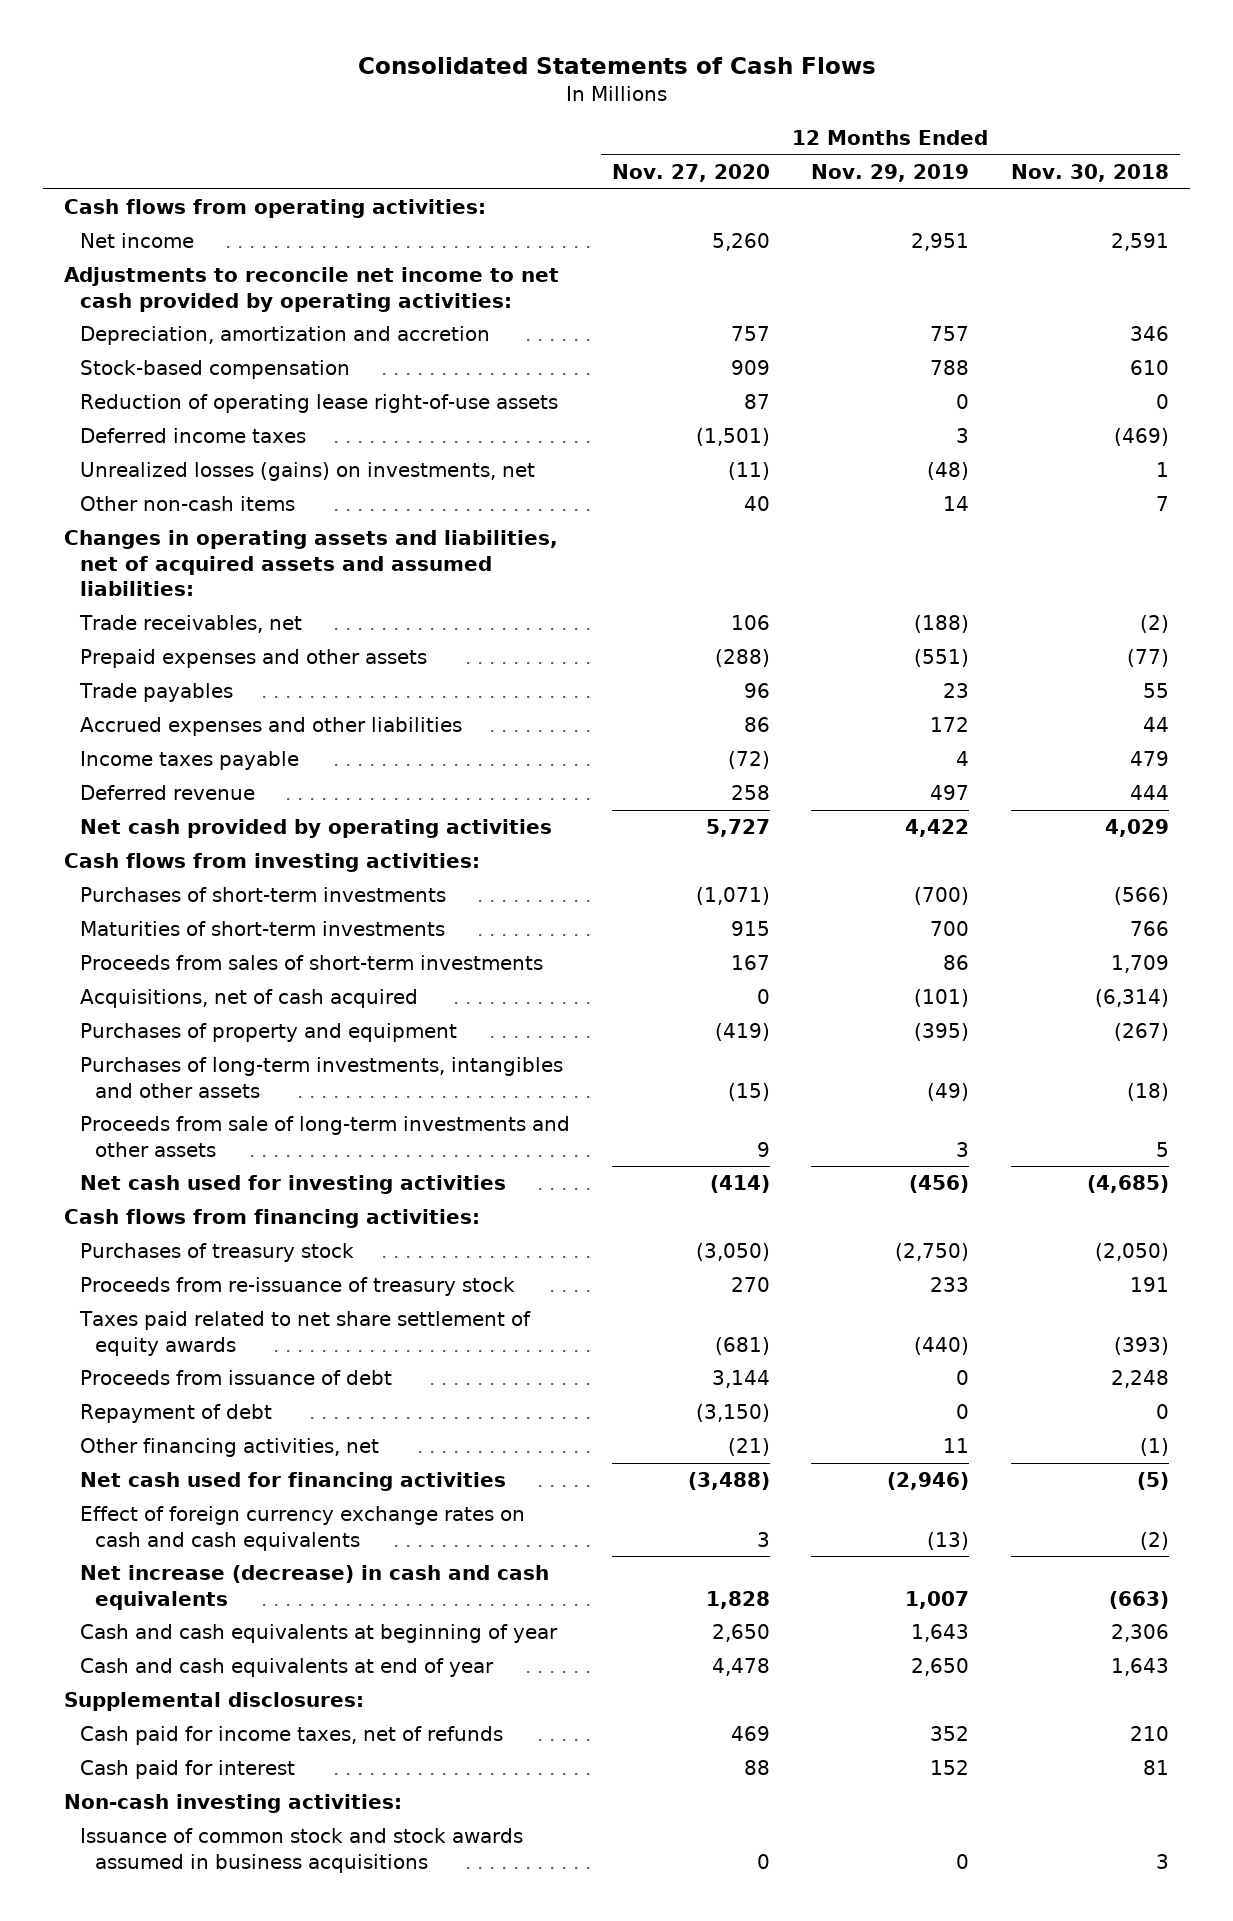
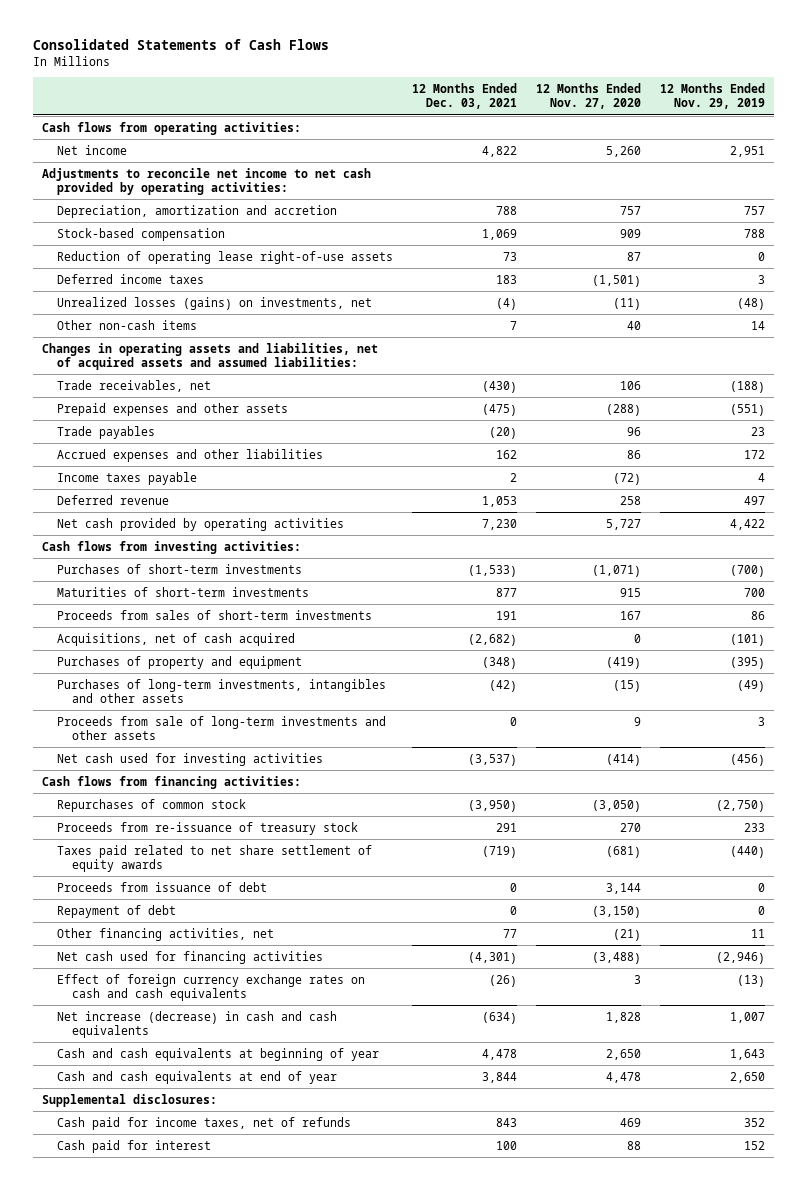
- | 12 Months Ended Nov. 27, 2020 | 12 Months Ended Nov. 29, 2019 | 12 Months Ended Nov. 30, 2018
+ | 12 Months Ended Dec. 03, 2021 | 12 Months Ended Nov. 27, 2020 | 12 Months Ended Nov. 29, 2019
- Purchases of treasury stock | (3,050) | (2,750) | (2,050)
+ Repurchases of common stock | (3,950) | (3,050) | (2,750)
- Non-cash investing activities:
- Issuance of common stock and stock awards assumed in business acquisitions | 0 | 0 | 3

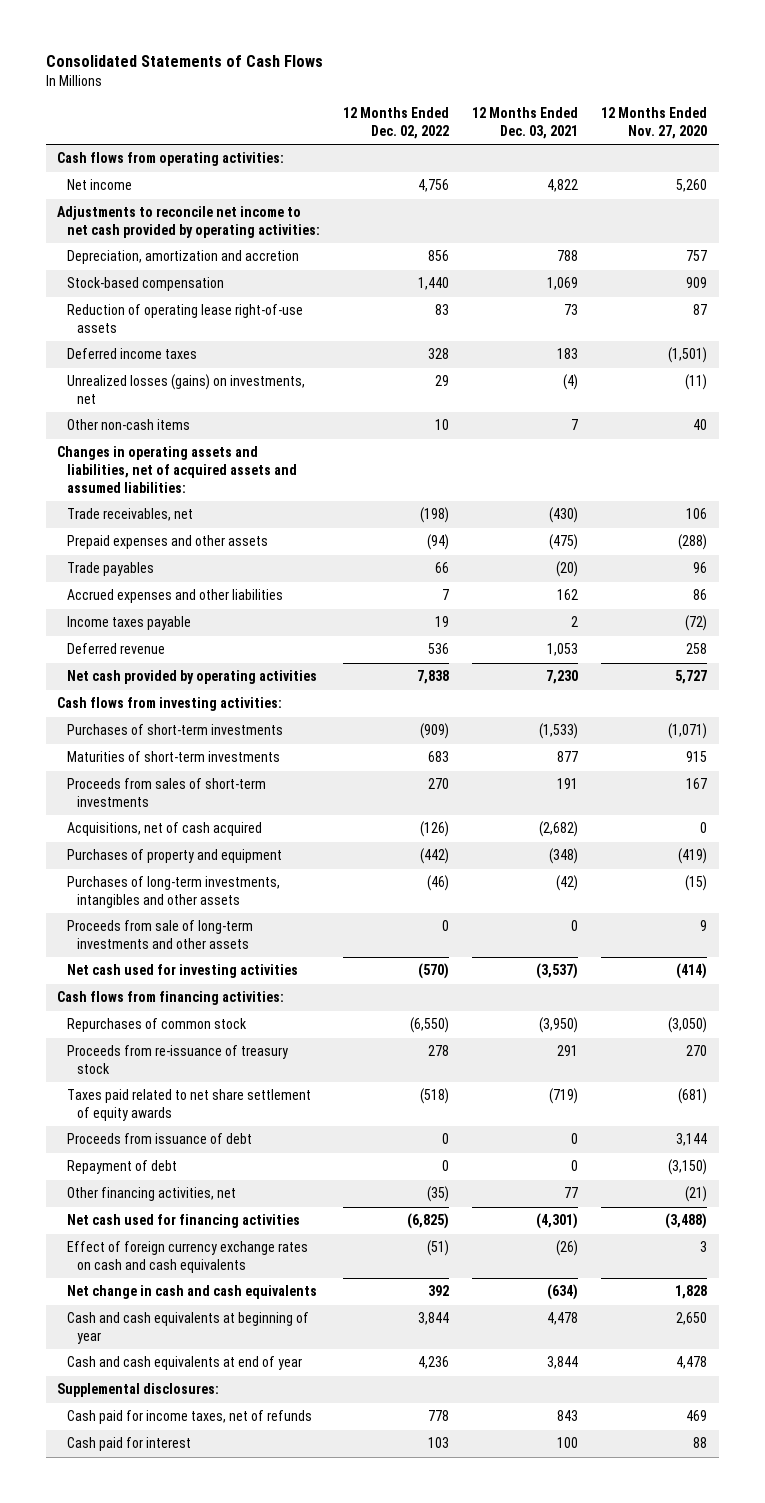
- | 12 Months Ended Dec. 03, 2021 | 12 Months Ended Nov. 27, 2020 | 12 Months Ended Nov. 29, 2019
+ | 12 Months Ended Dec. 02, 2022 | 12 Months Ended Dec. 03, 2021 | 12 Months Ended Nov. 27, 2020
- Net increase (decrease) in cash and cash equivalents | (634) | 1,828 | 1,007
+ Net change in cash and cash equivalents | 392 | (634) | 1,828

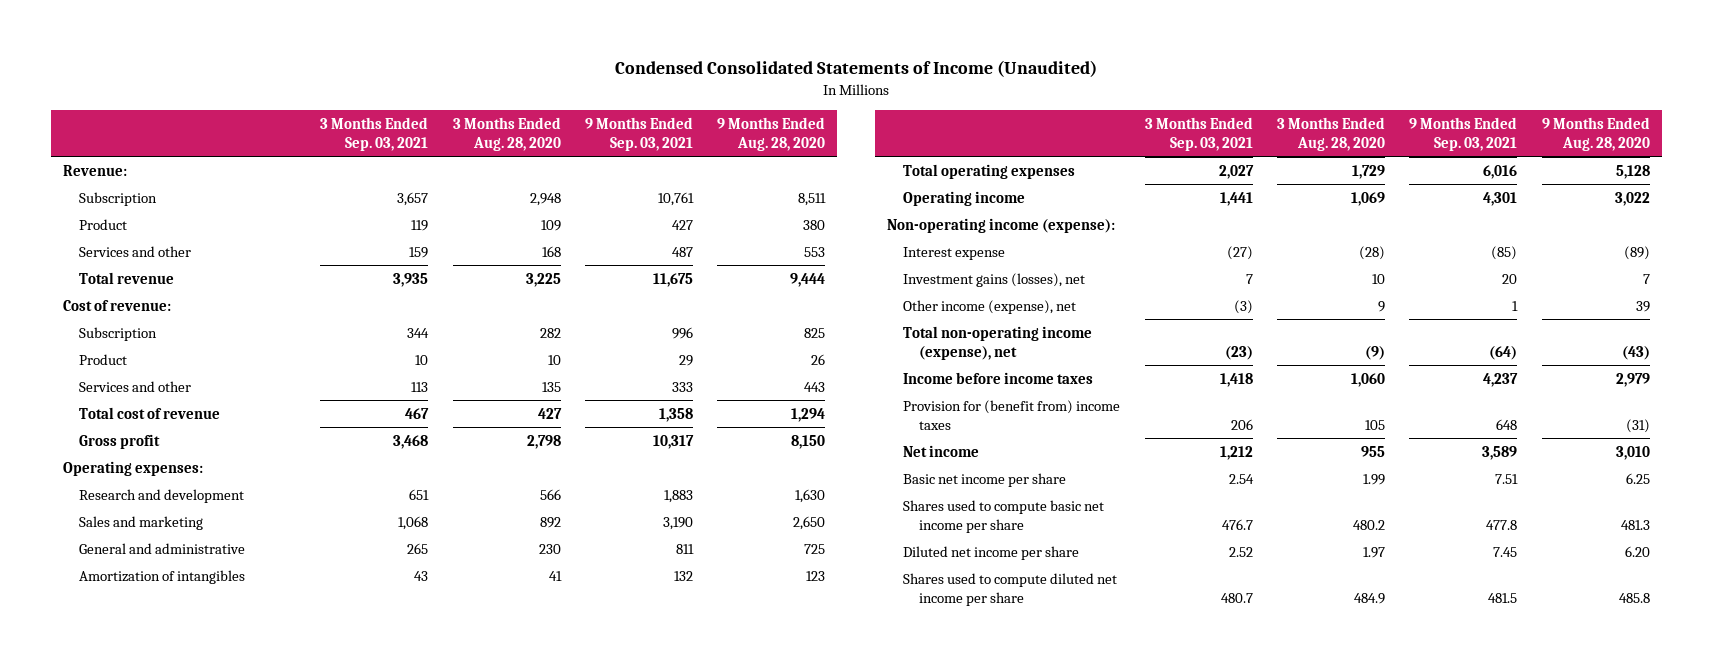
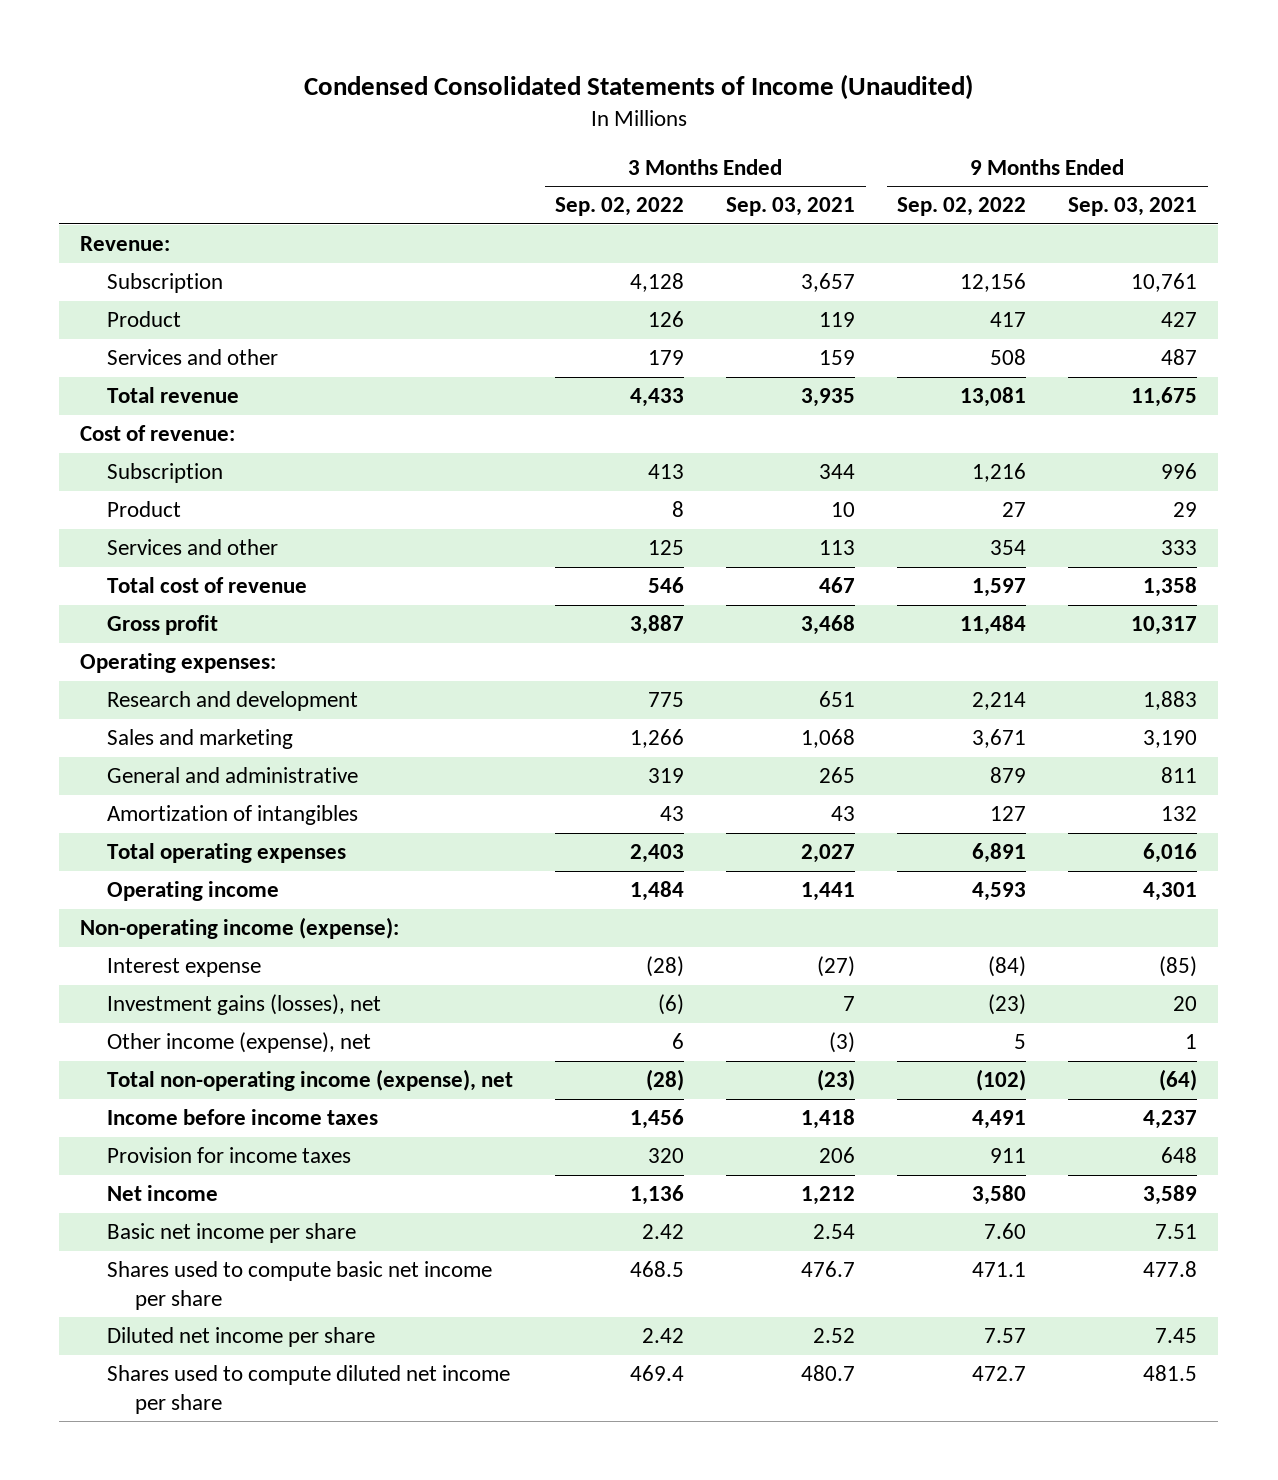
- | 3 Months Ended Sep. 03, 2021 | 3 Months Ended Aug. 28, 2020 | 9 Months Ended Sep. 03, 2021 | 9 Months Ended Aug. 28, 2020
+ | 3 Months Ended Sep. 02, 2022 | 3 Months Ended Sep. 03, 2021 | 9 Months Ended Sep. 02, 2022 | 9 Months Ended Sep. 03, 2021
- Provision for (benefit from) income taxes | 206 | 105 | 648 | (31)
+ Provision for income taxes | 320 | 206 | 911 | 648

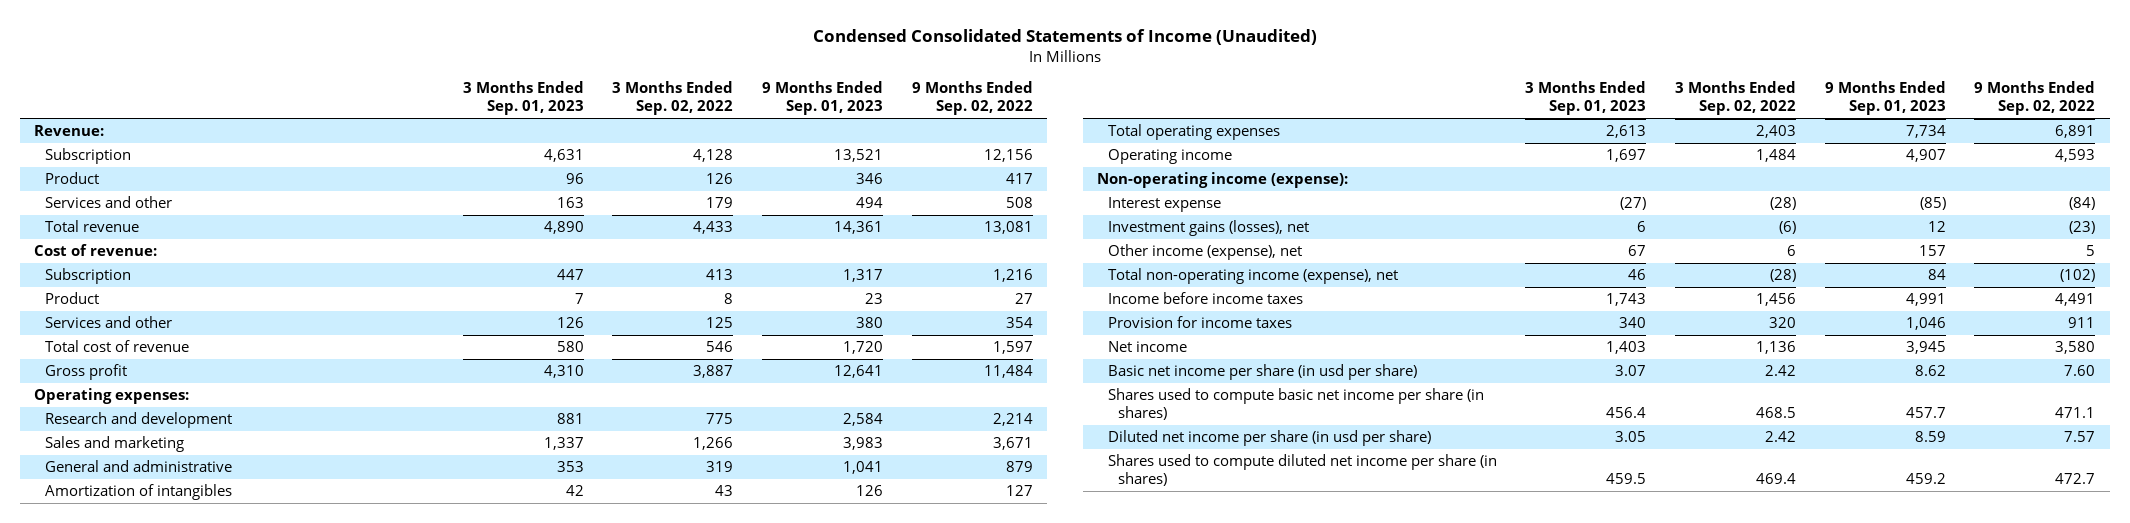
- | 3 Months Ended Sep. 02, 2022 | 3 Months Ended Sep. 03, 2021 | 9 Months Ended Sep. 02, 2022 | 9 Months Ended Sep. 03, 2021
+ | 3 Months Ended Sep. 01, 2023 | 3 Months Ended Sep. 02, 2022 | 9 Months Ended Sep. 01, 2023 | 9 Months Ended Sep. 02, 2022
- Basic net income per share | 2.42 | 2.54 | 7.60 | 7.51
- Shares used to compute basic net income per share | 468.5 | 476.7 | 471.1 | 477.8
- Diluted net income per share | 2.42 | 2.52 | 7.57 | 7.45
- Shares used to compute diluted net income per share | 469.4 | 480.7 | 472.7 | 481.5
+ Basic net income per share (in usd per share) | 3.07 | 2.42 | 8.62 | 7.60
+ Shares used to compute basic net income per share (in shares) | 456.4 | 468.5 | 457.7 | 471.1
+ Diluted net income per share (in usd per share) | 3.05 | 2.42 | 8.59 | 7.57
+ Shares used to compute diluted net income per share (in shares) | 459.5 | 469.4 | 459.2 | 472.7

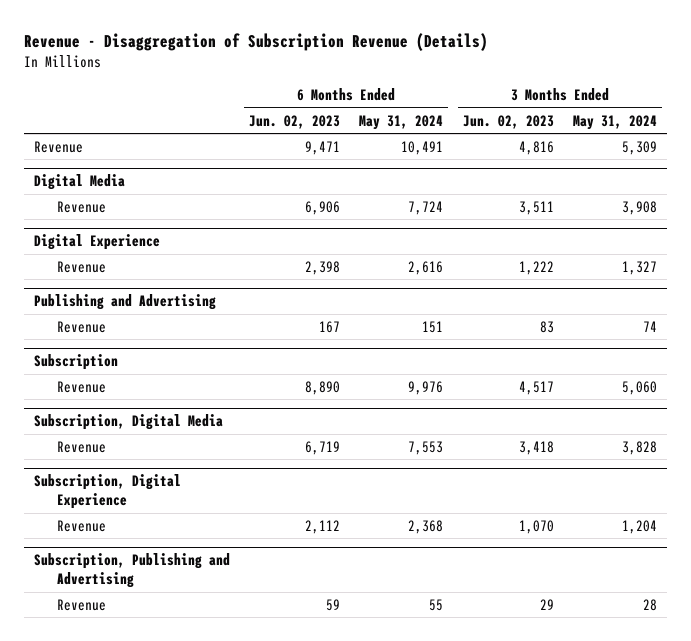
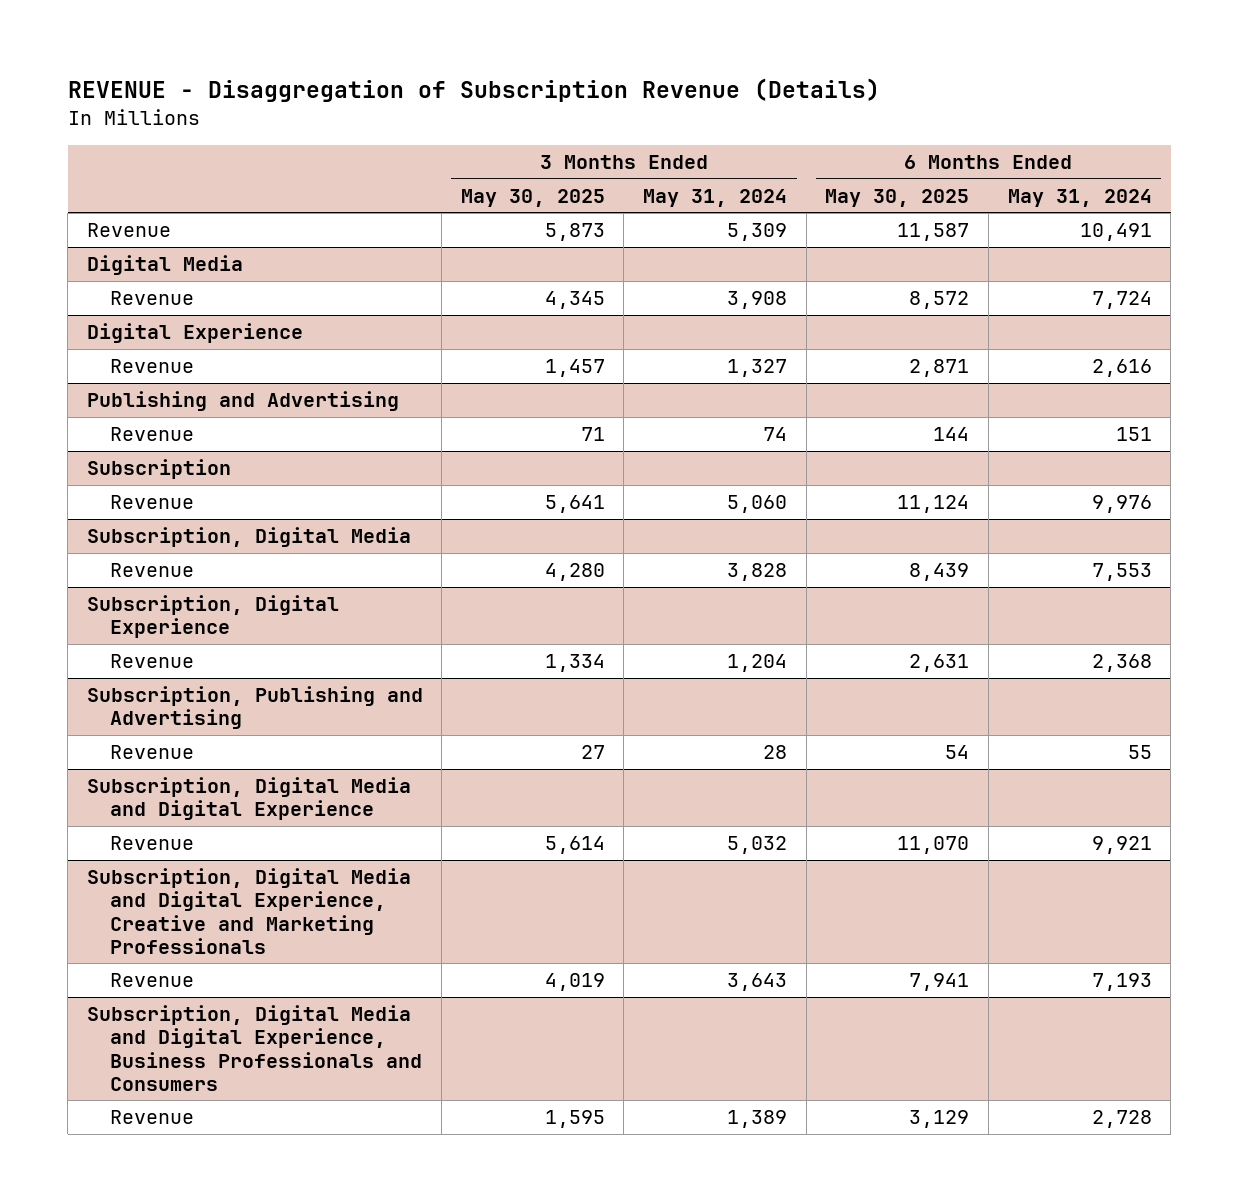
- Revenue - Disaggregation of Subscription Revenue (Details)
+ REVENUE - Disaggregation of Subscription Revenue (Details)
- | 6 Months Ended Jun. 02, 2023 | 6 Months Ended May 31, 2024 | 3 Months Ended Jun. 02, 2023 | 3 Months Ended May 31, 2024
+ | 3 Months Ended May 30, 2025 | 3 Months Ended May 31, 2024 | 6 Months Ended May 30, 2025 | 6 Months Ended May 31, 2024
+ Subscription, Digital Media and Digital Experience
+ Revenue | 5,614 | 5,032 | 11,070 | 9,921
+ Subscription, Digital Media and Digital Experience, Creative and Marketing Professionals
+ Revenue | 4,019 | 3,643 | 7,941 | 7,193
+ Subscription, Digital Media and Digital Experience, Business Professionals and Consumers
+ Revenue | 1,595 | 1,389 | 3,129 | 2,728

